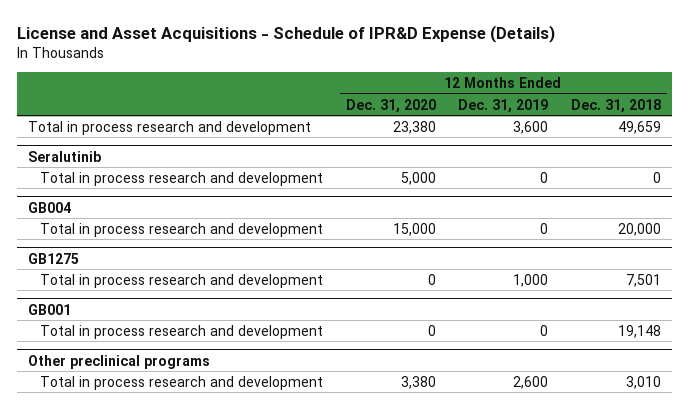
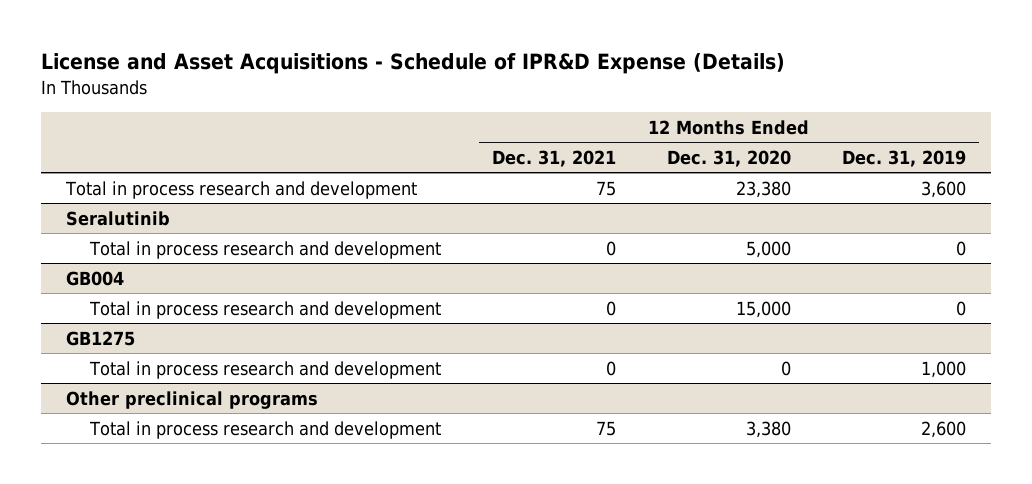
- | 12 Months Ended Dec. 31, 2020 | 12 Months Ended Dec. 31, 2019 | 12 Months Ended Dec. 31, 2018
+ | 12 Months Ended Dec. 31, 2021 | 12 Months Ended Dec. 31, 2020 | 12 Months Ended Dec. 31, 2019
- GB001
- Total in process research and development | 0 | 0 | 19,148

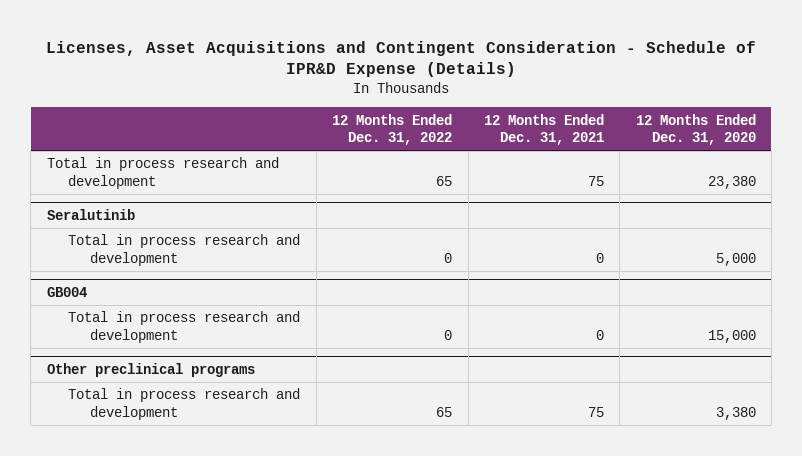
- License and Asset Acquisitions - Schedule of IPR&D Expense (Details)
+ Licenses, Asset Acquisitions and Contingent Consideration - Schedule of IPR&D Expense (Details)
- | 12 Months Ended Dec. 31, 2021 | 12 Months Ended Dec. 31, 2020 | 12 Months Ended Dec. 31, 2019
+ | 12 Months Ended Dec. 31, 2022 | 12 Months Ended Dec. 31, 2021 | 12 Months Ended Dec. 31, 2020
- GB1275
- Total in process research and development | 0 | 0 | 1,000

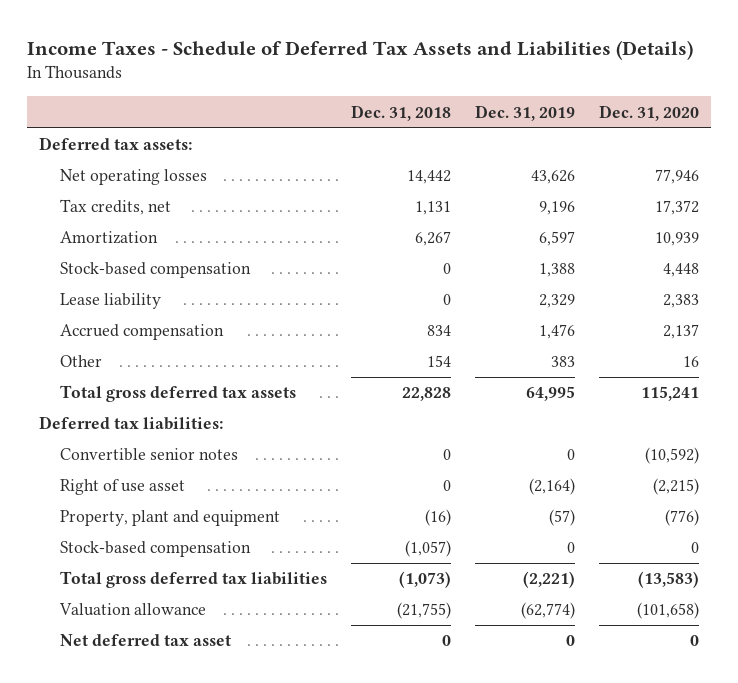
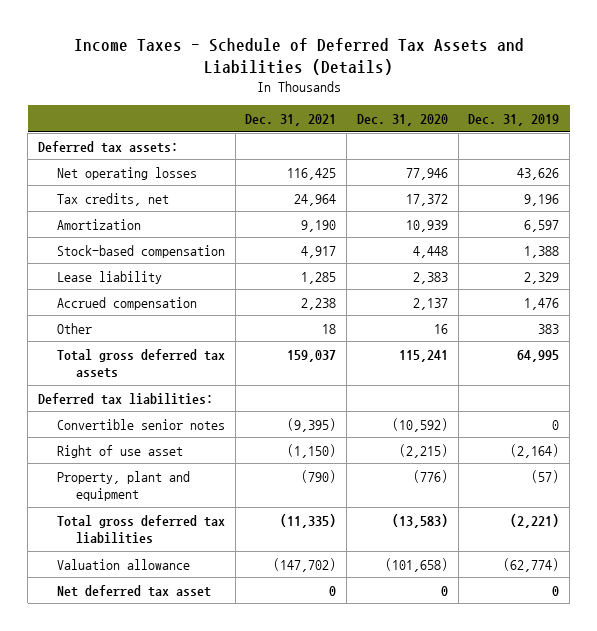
- | Dec. 31, 2018 | Dec. 31, 2019 | Dec. 31, 2020
+ | Dec. 31, 2021 | Dec. 31, 2020 | Dec. 31, 2019
- Stock-based compensation | (1,057) | 0 | 0

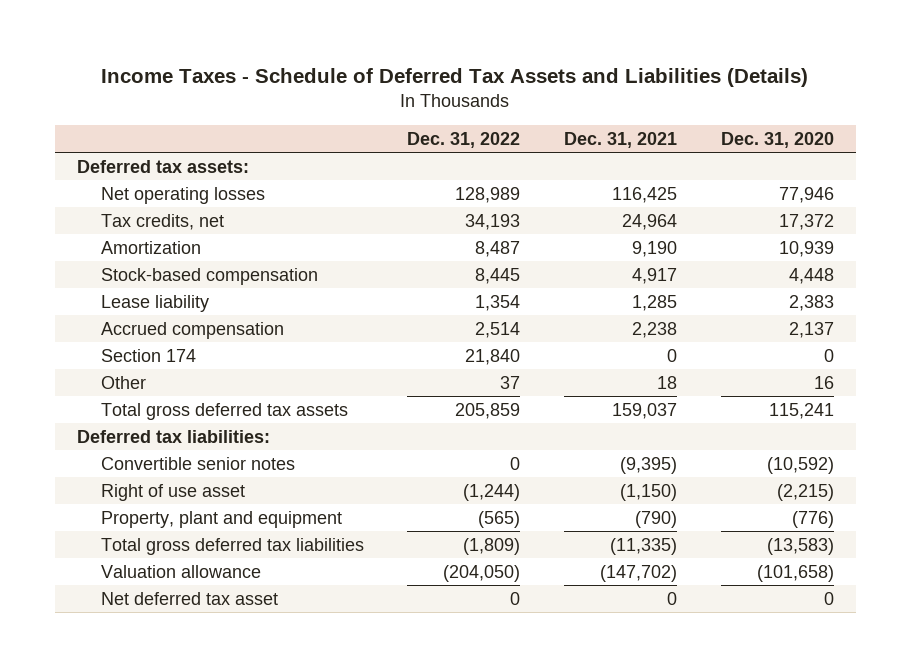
- | Dec. 31, 2021 | Dec. 31, 2020 | Dec. 31, 2019
+ | Dec. 31, 2022 | Dec. 31, 2021 | Dec. 31, 2020
+ Section 174 | 21,840 | 0 | 0

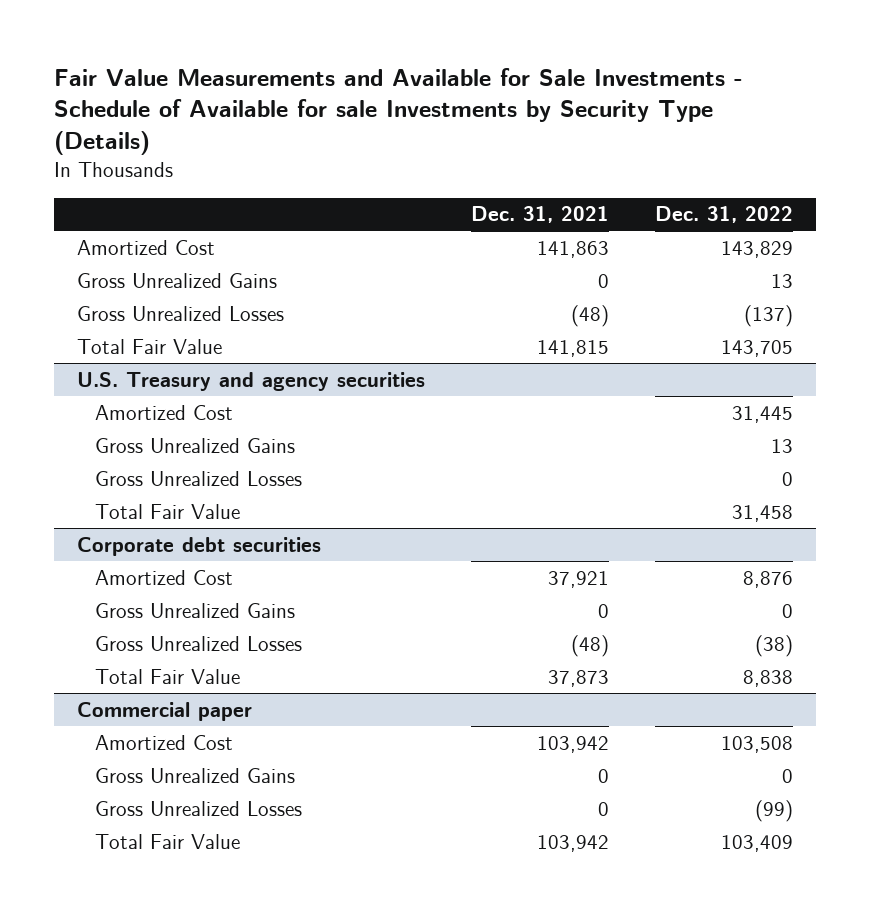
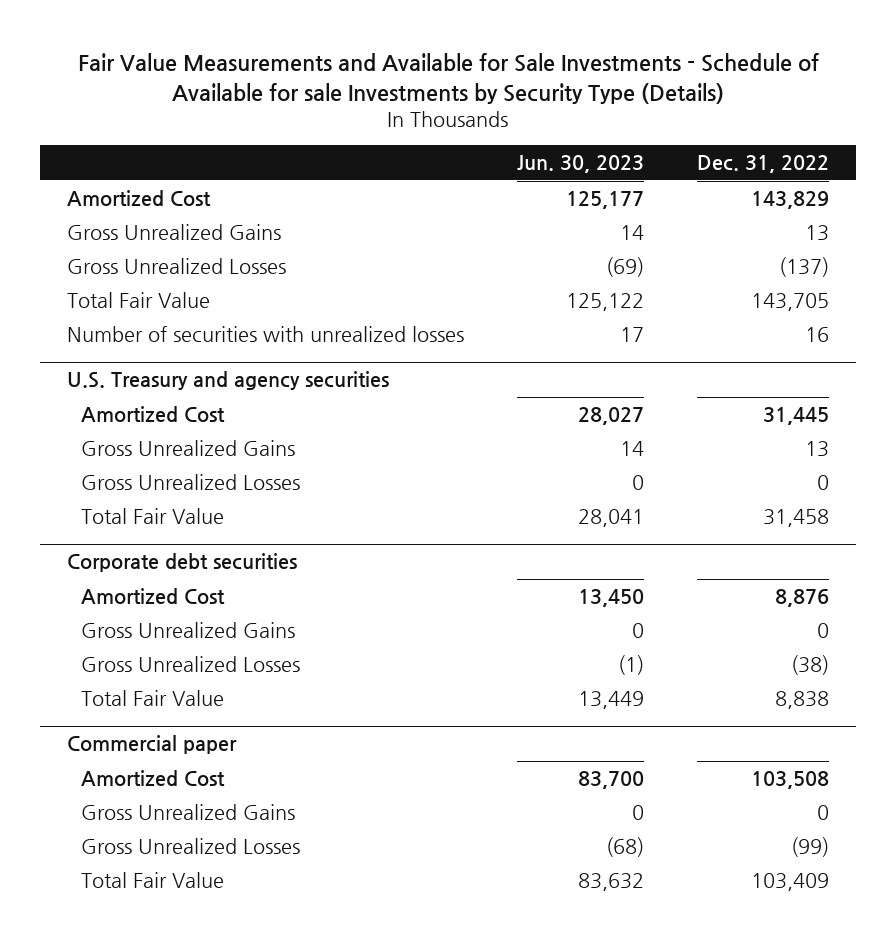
- | Dec. 31, 2021 | Dec. 31, 2022
+ | Jun. 30, 2023 | Dec. 31, 2022
+ Number of securities with unrealized losses | 17 | 16

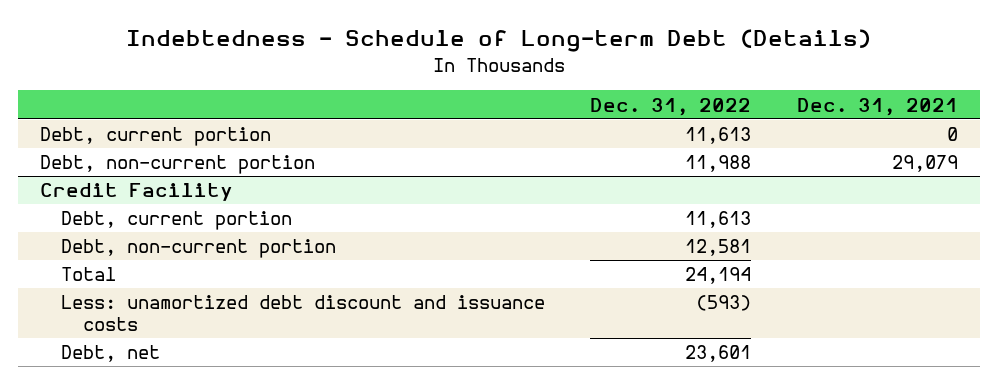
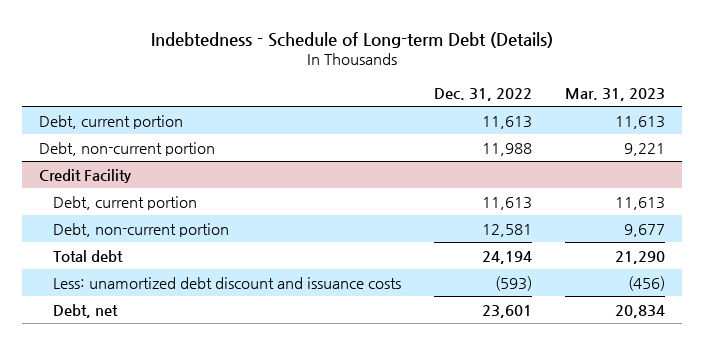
- | Dec. 31, 2022 | Dec. 31, 2021
+ | Dec. 31, 2022 | Mar. 31, 2023
@ Credit Facility
- Total | 24,194 |
+ Total debt | 24,194 | 21,290

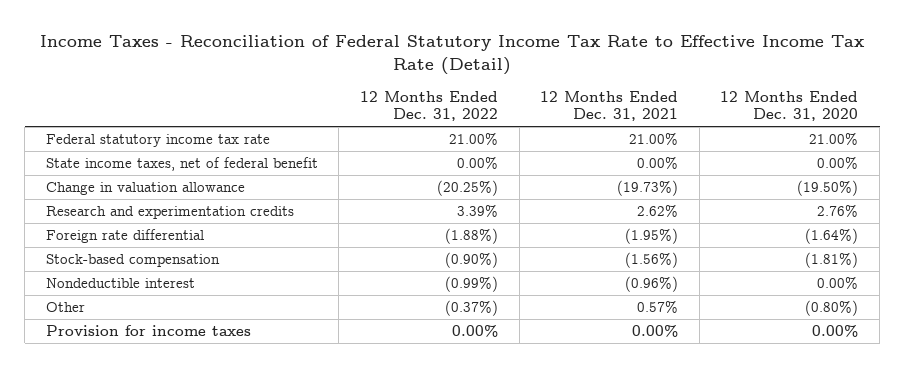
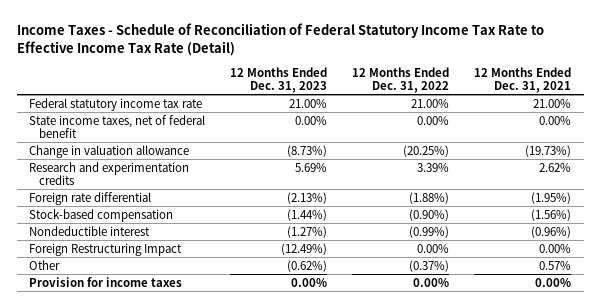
- Income Taxes - Reconciliation of Federal Statutory Income Tax Rate to Effective Income Tax Rate (Detail)
+ Income Taxes - Schedule of Reconciliation of Federal Statutory Income Tax Rate to Effective Income Tax Rate (Detail)
- | 12 Months Ended Dec. 31, 2022 | 12 Months Ended Dec. 31, 2021 | 12 Months Ended Dec. 31, 2020
+ | 12 Months Ended Dec. 31, 2023 | 12 Months Ended Dec. 31, 2022 | 12 Months Ended Dec. 31, 2021
+ Foreign Restructuring Impact | (12.49%) | 0.00% | 0.00%

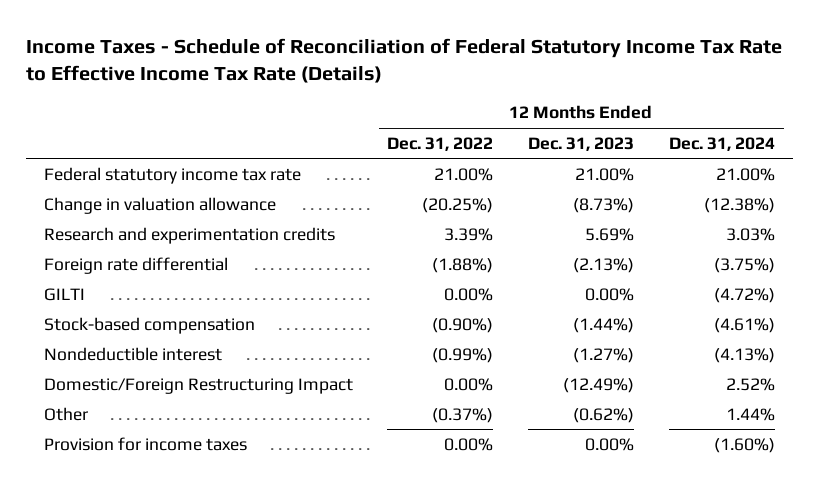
- Income Taxes - Schedule of Reconciliation of Federal Statutory Income Tax Rate to Effective Income Tax Rate (Detail)
+ Income Taxes - Schedule of Reconciliation of Federal Statutory Income Tax Rate to Effective Income Tax Rate (Details)
- | 12 Months Ended Dec. 31, 2023 | 12 Months Ended Dec. 31, 2022 | 12 Months Ended Dec. 31, 2021
+ | 12 Months Ended Dec. 31, 2022 | 12 Months Ended Dec. 31, 2023 | 12 Months Ended Dec. 31, 2024
- State income taxes, net of federal benefit | 0.00% | 0.00% | 0.00%
+ GILTI | 0.00% | 0.00% | (4.72%)
- Foreign Restructuring Impact | (12.49%) | 0.00% | 0.00%
+ Domestic/Foreign Restructuring Impact | 0.00% | (12.49%) | 2.52%

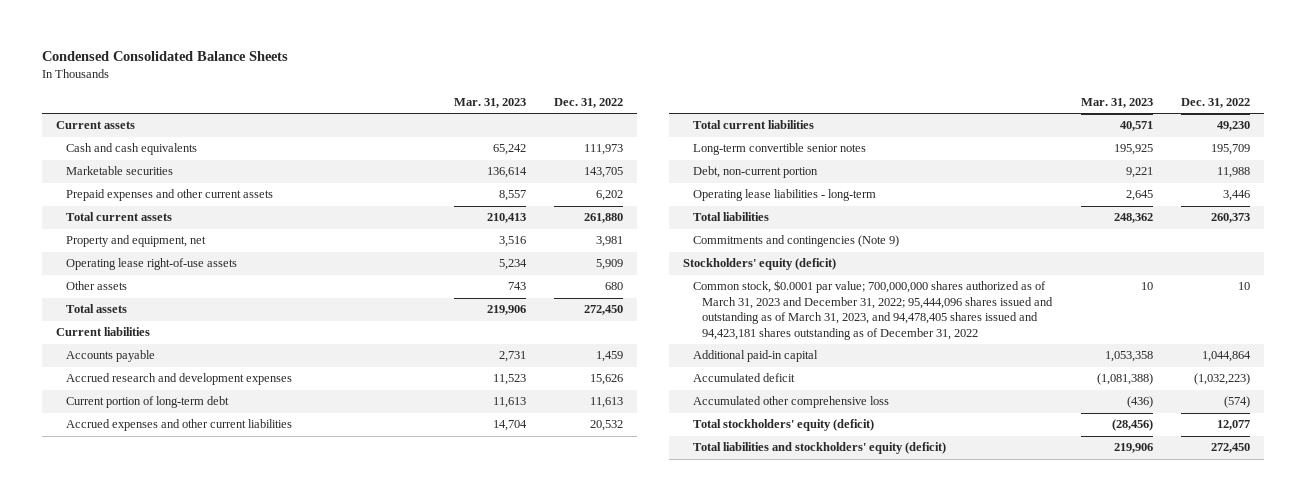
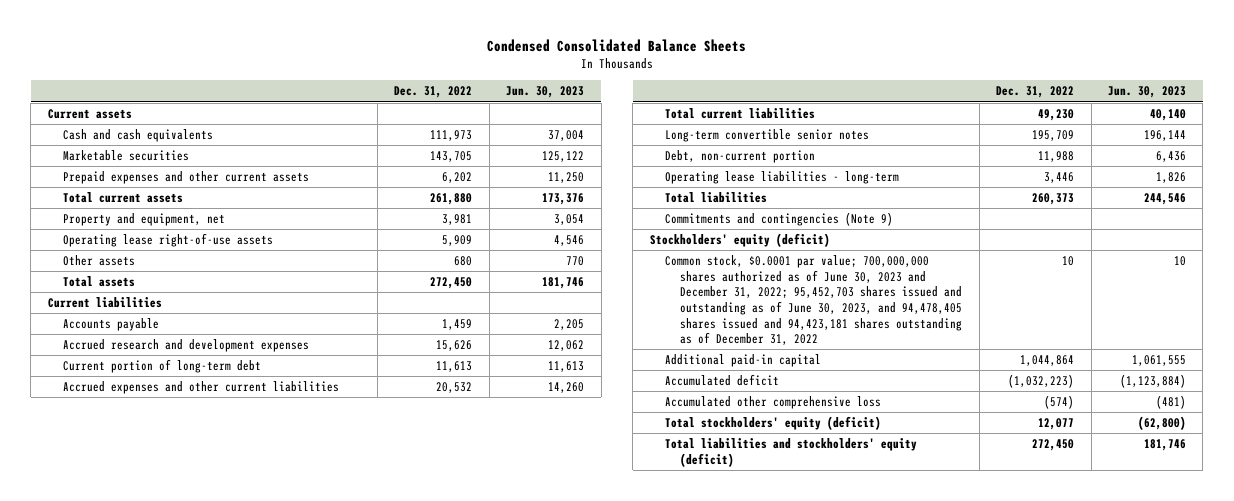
- | Mar. 31, 2023 | Dec. 31, 2022
+ | Dec. 31, 2022 | Jun. 30, 2023
- Common stock, $0.0001 par value; 700,000,000 shares authorized as of March 31, 2023 and December 31, 2022; 95,444,096 shares issued and outstanding as of March 31, 2023, and 94,478,405 shares issued and 94,423,181 shares outstanding as of December 31, 2022 | 10 | 10
+ Common stock, $0.0001 par value; 700,000,000 shares authorized as of June 30, 2023 and December 31, 2022; 95,452,703 shares issued and outstanding as of June 30, 2023, and 94,478,405 shares issued and 94,423,181 shares outstanding as of December 31, 2022 | 10 | 10

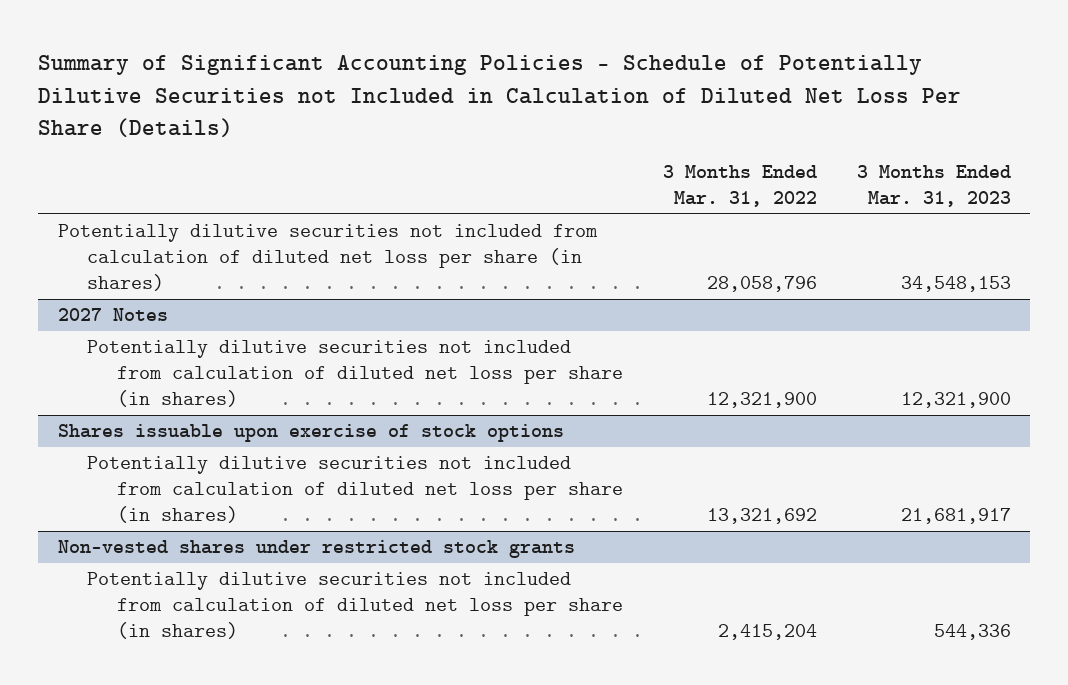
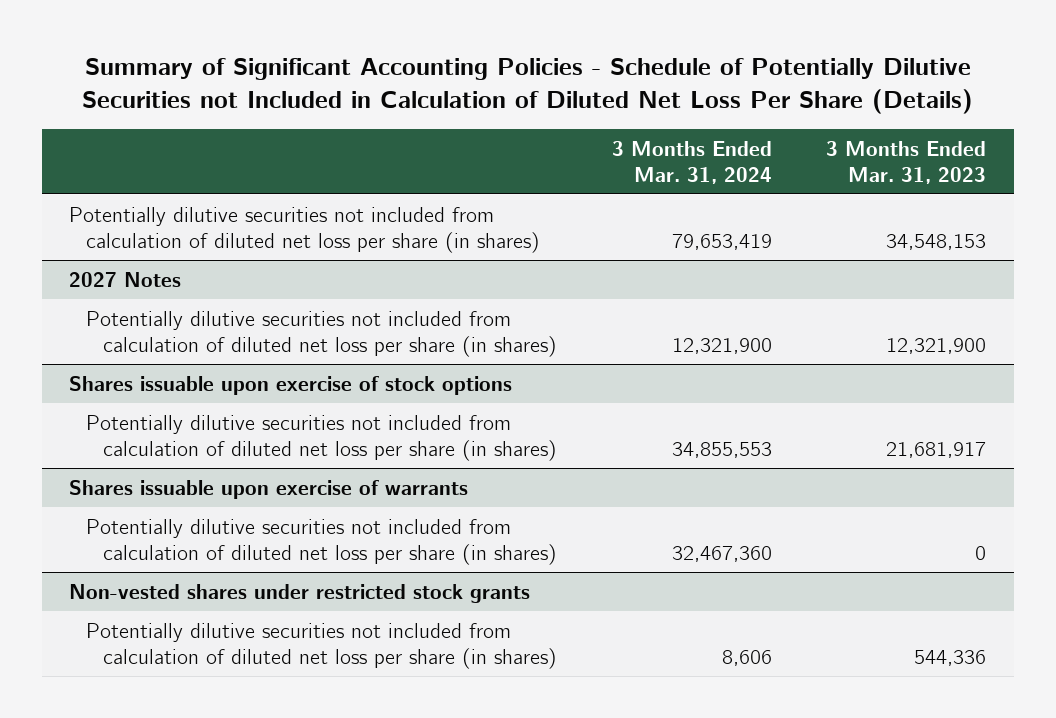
- | 3 Months Ended Mar. 31, 2022 | 3 Months Ended Mar. 31, 2023
+ | 3 Months Ended Mar. 31, 2024 | 3 Months Ended Mar. 31, 2023
+ Shares issuable upon exercise of warrants
+ Potentially dilutive securities not included from calculation of diluted net loss per share (in shares) | 32,467,360 | 0

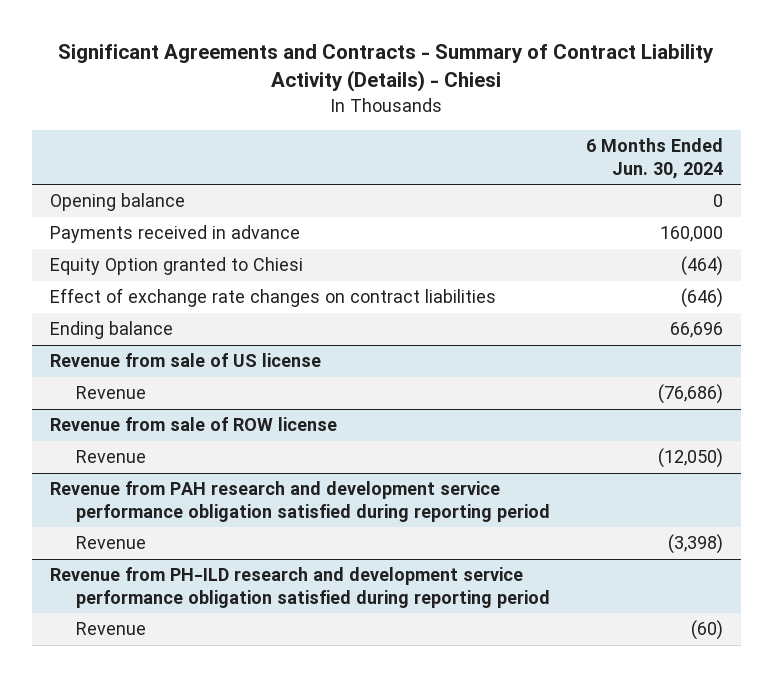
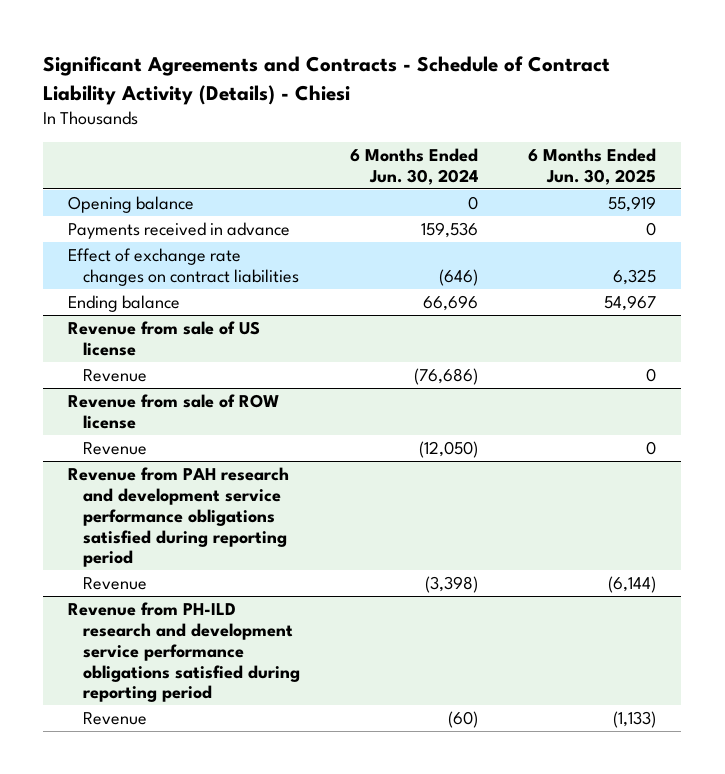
- Significant Agreements and Contracts - Summary of Contract Liability Activity (Details) - Chiesi
+ Significant Agreements and Contracts - Schedule of Contract Liability Activity (Details) - Chiesi
- | 6 Months Ended Jun. 30, 2024
+ | 6 Months Ended Jun. 30, 2024 | 6 Months Ended Jun. 30, 2025
- Payments received in advance | 160,000
- Equity Option granted to Chiesi | (464)
+ Payments received in advance | 159,536 | 0
- Revenue from PAH research and development service performance obligation satisfied during reporting period
+ Revenue from PAH research and development service performance obligations satisfied during reporting period
- Revenue from PH-ILD research and development service performance obligation satisfied during reporting period
+ Revenue from PH-ILD research and development service performance obligations satisfied during reporting period

